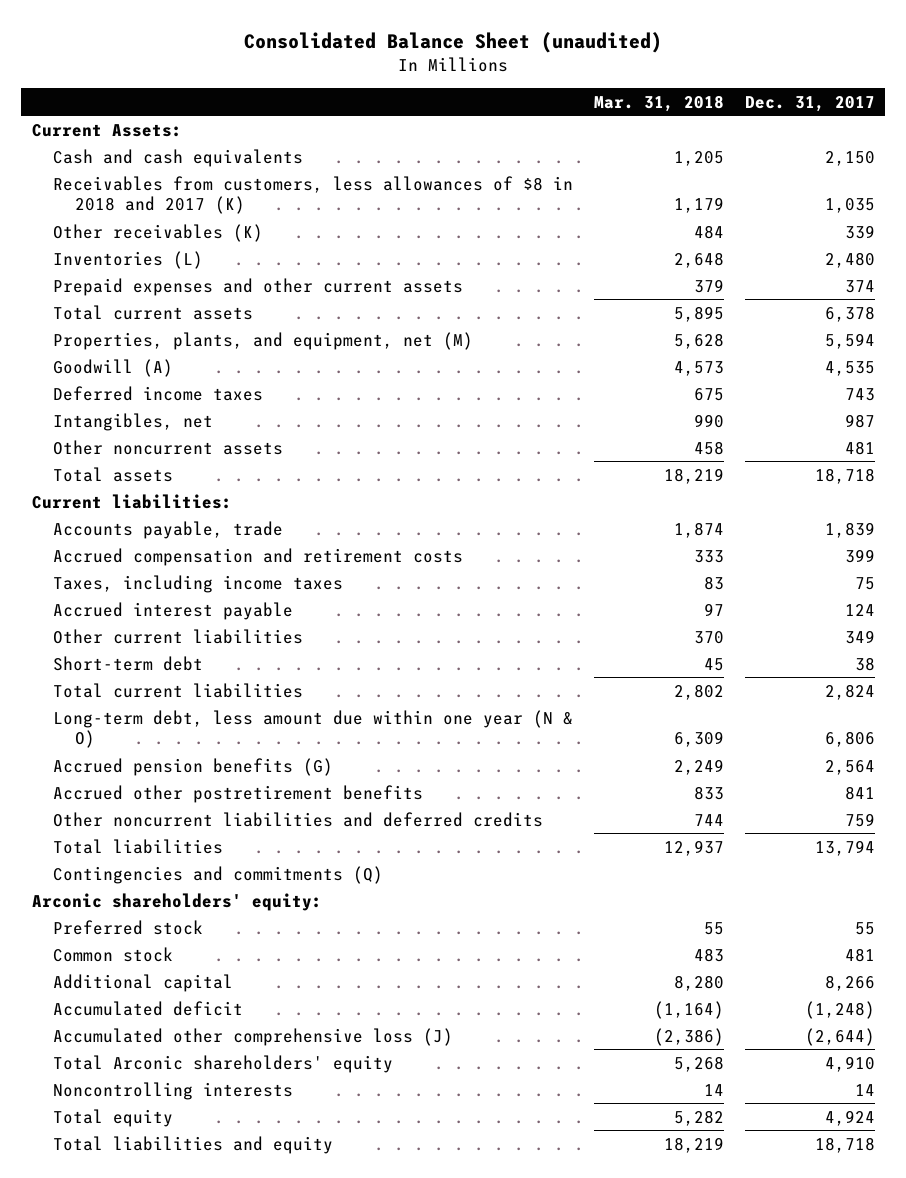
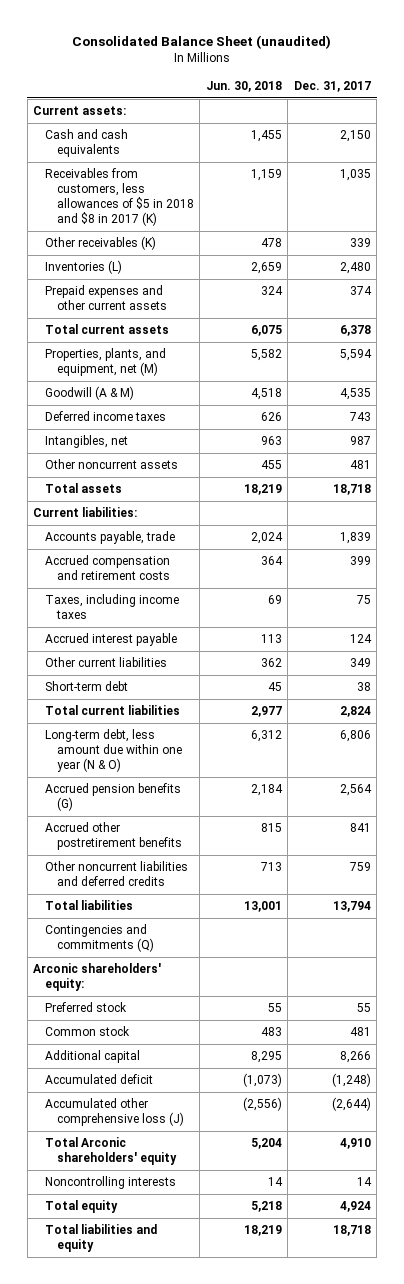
- | Mar. 31, 2018 | Dec. 31, 2017
+ | Jun. 30, 2018 | Dec. 31, 2017
- Current Assets:
+ Current assets:
- Receivables from customers, less allowances of $8 in 2018 and 2017 (K) | 1,179 | 1,035
+ Receivables from customers, less allowances of $5 in 2018 and $8 in 2017 (K) | 1,159 | 1,035
- Goodwill (A) | 4,573 | 4,535
+ Goodwill (A & M) | 4,518 | 4,535

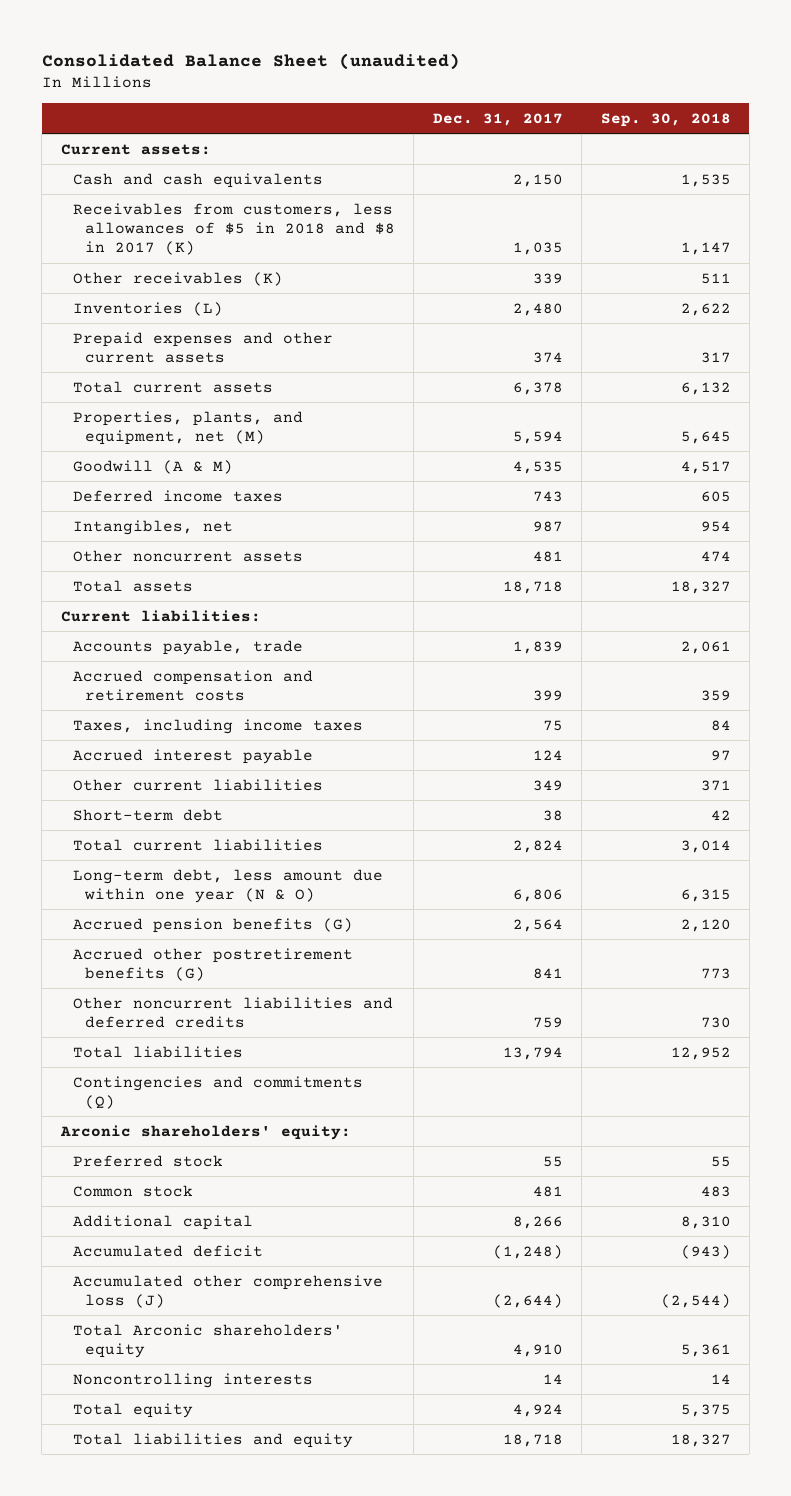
- | Jun. 30, 2018 | Dec. 31, 2017
+ | Dec. 31, 2017 | Sep. 30, 2018
- Accrued other postretirement benefits | 815 | 841
+ Accrued other postretirement benefits (G) | 841 | 773

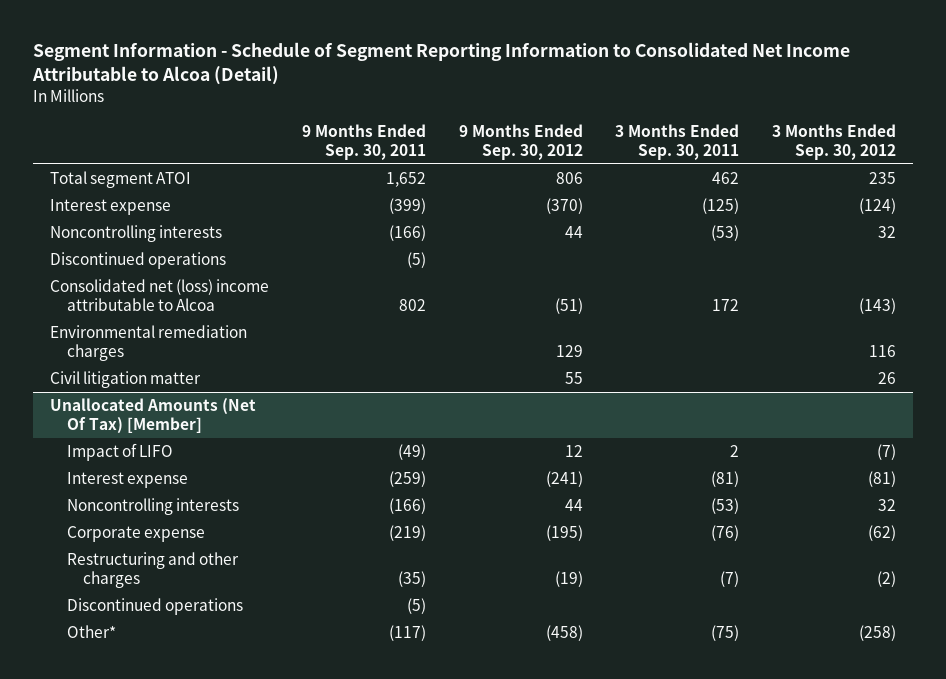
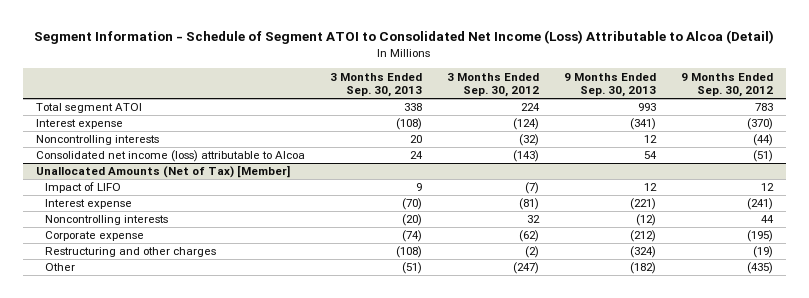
- Segment Information - Schedule of Segment Reporting Information to Consolidated Net Income Attributable to Alcoa (Detail)
+ Segment Information - Schedule of Segment ATOI to Consolidated Net Income (Loss) Attributable to Alcoa (Detail)
- | 9 Months Ended Sep. 30, 2011 | 9 Months Ended Sep. 30, 2012 | 3 Months Ended Sep. 30, 2011 | 3 Months Ended Sep. 30, 2012
+ | 3 Months Ended Sep. 30, 2013 | 3 Months Ended Sep. 30, 2012 | 9 Months Ended Sep. 30, 2013 | 9 Months Ended Sep. 30, 2012
- Total segment ATOI | 1,652 | 806 | 462 | 235
+ Total segment ATOI | 338 | 224 | 993 | 783
- Noncontrolling interests | (166) | 44 | (53) | 32
- Discontinued operations | (5) | | |
- Consolidated net (loss) income attributable to Alcoa | 802 | (51) | 172 | (143)
- Environmental remediation charges | | 129 | | 116
- Civil litigation matter | | 55 | | 26
- Unallocated Amounts (Net Of Tax) [Member]
+ Noncontrolling interests | 20 | (32) | 12 | (44)
+ Consolidated net income (loss) attributable to Alcoa | 24 | (143) | 54 | (51)
+ Unallocated Amounts (Net of Tax) [Member]
- Discontinued operations | (5) | | |
- Other* | (117) | (458) | (75) | (258)
+ Other | (51) | (247) | (182) | (435)

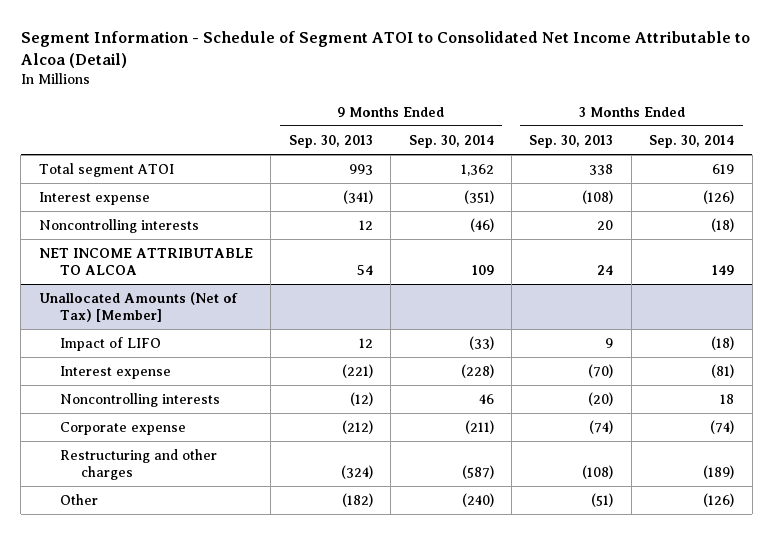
- Segment Information - Schedule of Segment ATOI to Consolidated Net Income (Loss) Attributable to Alcoa (Detail)
+ Segment Information - Schedule of Segment ATOI to Consolidated Net Income Attributable to Alcoa (Detail)
- | 3 Months Ended Sep. 30, 2013 | 3 Months Ended Sep. 30, 2012 | 9 Months Ended Sep. 30, 2013 | 9 Months Ended Sep. 30, 2012
+ | 9 Months Ended Sep. 30, 2013 | 9 Months Ended Sep. 30, 2014 | 3 Months Ended Sep. 30, 2013 | 3 Months Ended Sep. 30, 2014
- Consolidated net income (loss) attributable to Alcoa | 24 | (143) | 54 | (51)
+ NET INCOME ATTRIBUTABLE TO ALCOA | 54 | 109 | 24 | 149

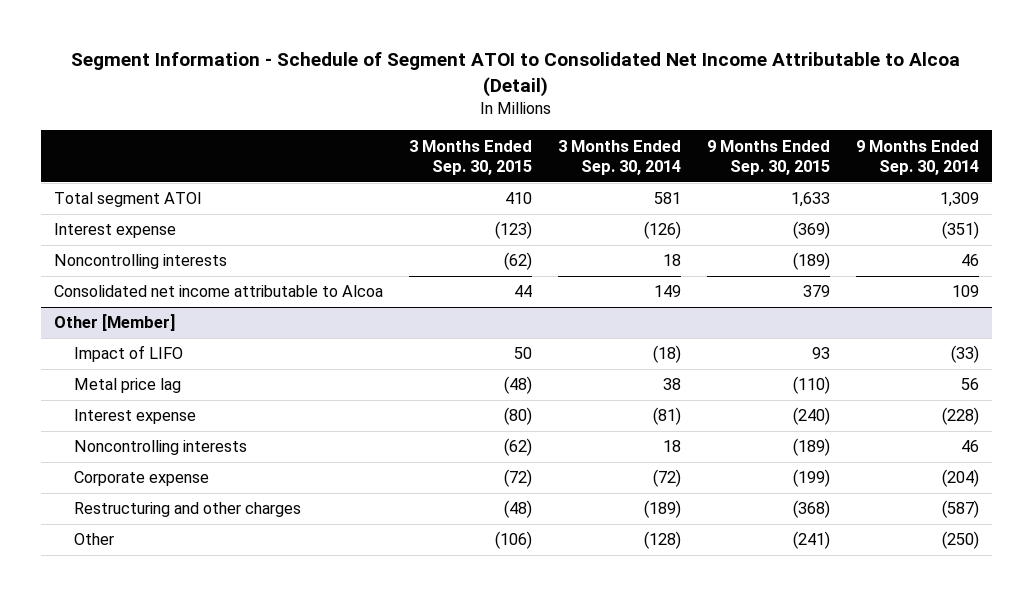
- | 9 Months Ended Sep. 30, 2013 | 9 Months Ended Sep. 30, 2014 | 3 Months Ended Sep. 30, 2013 | 3 Months Ended Sep. 30, 2014
+ | 3 Months Ended Sep. 30, 2015 | 3 Months Ended Sep. 30, 2014 | 9 Months Ended Sep. 30, 2015 | 9 Months Ended Sep. 30, 2014
- Total segment ATOI | 993 | 1,362 | 338 | 619
+ Total segment ATOI | 410 | 581 | 1,633 | 1,309
- Noncontrolling interests | 12 | (46) | 20 | (18)
- NET INCOME ATTRIBUTABLE TO ALCOA | 54 | 109 | 24 | 149
- Unallocated Amounts (Net of Tax) [Member]
+ Noncontrolling interests | (62) | 18 | (189) | 46
+ Consolidated net income attributable to Alcoa | 44 | 149 | 379 | 109
+ Other [Member]
+ Metal price lag | (48) | 38 | (110) | 56
- Corporate expense | (212) | (211) | (74) | (74)
+ Corporate expense | (72) | (72) | (199) | (204)
- Other | (182) | (240) | (51) | (126)
+ Other | (106) | (128) | (241) | (250)

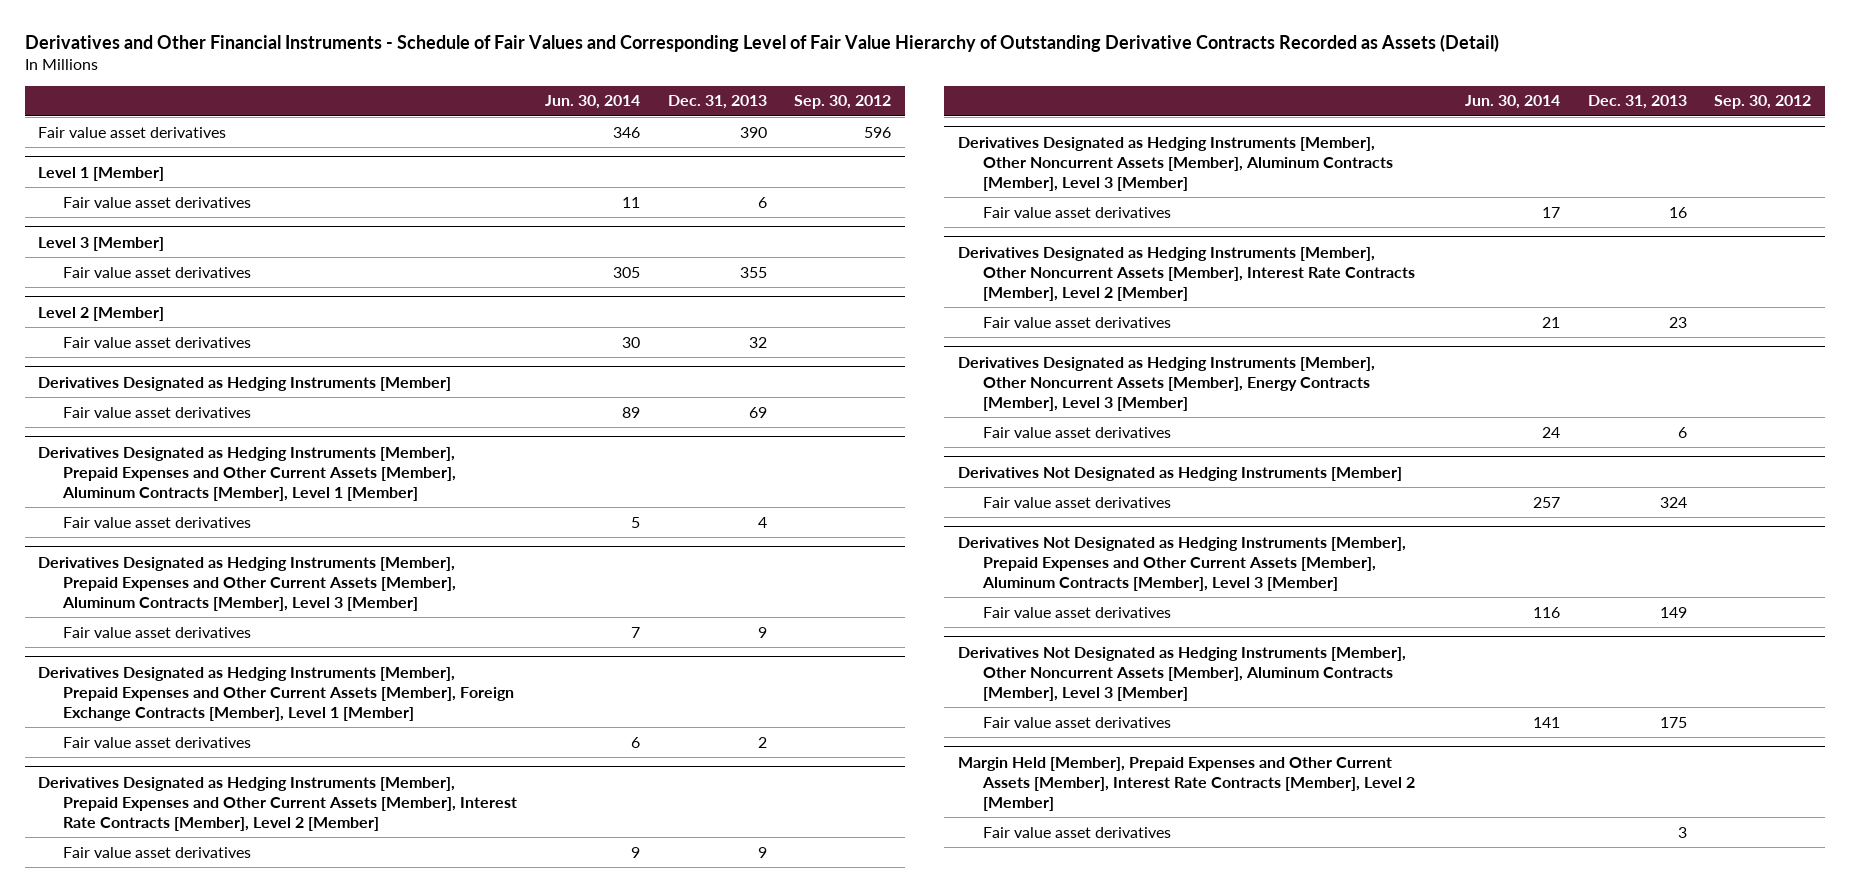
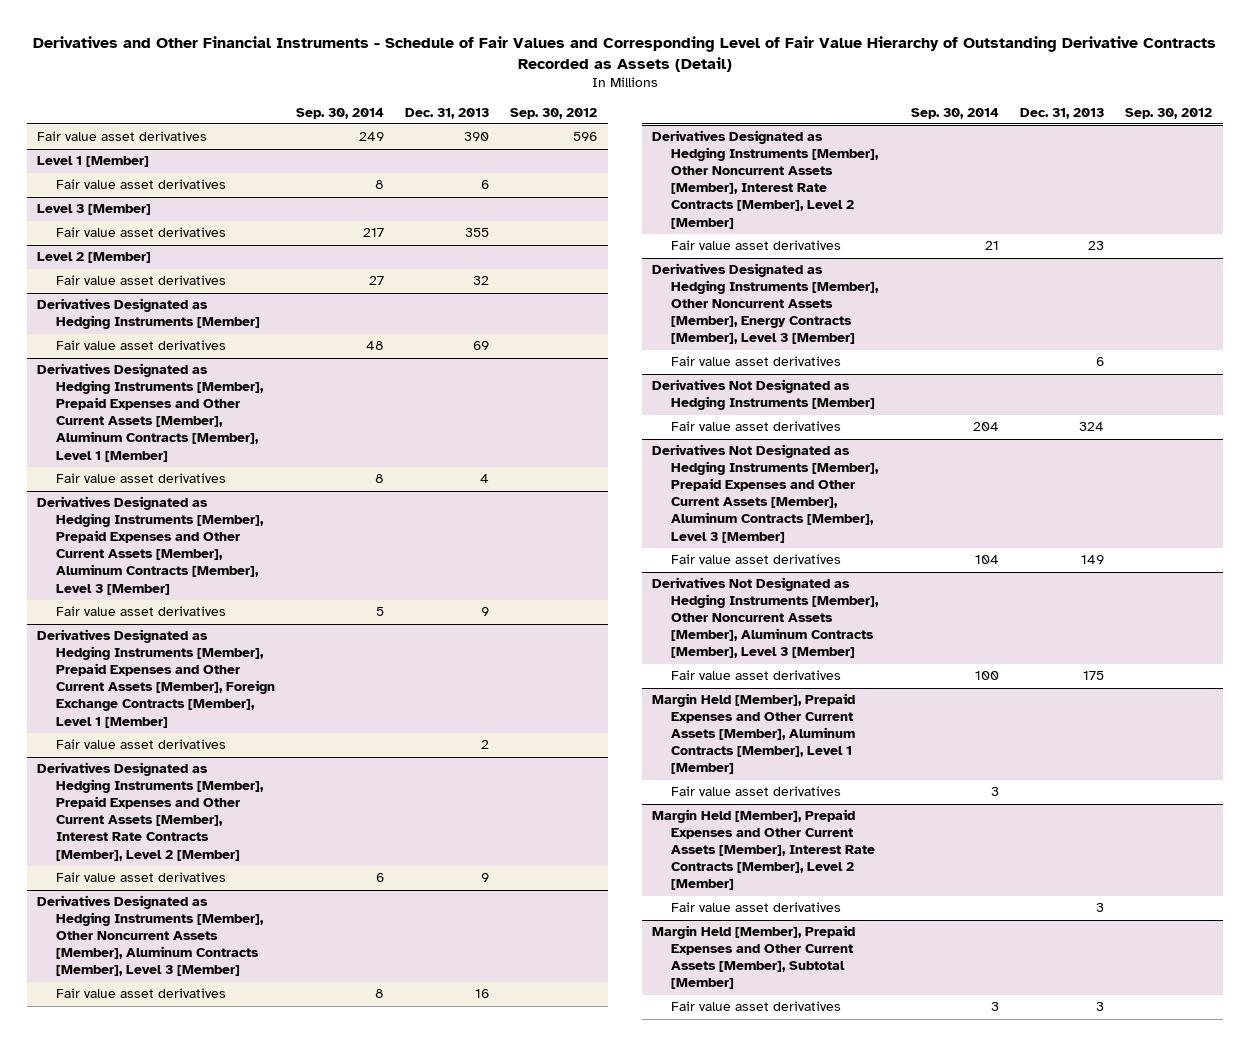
- | Jun. 30, 2014 | Dec. 31, 2013 | Sep. 30, 2012
+ | Sep. 30, 2014 | Dec. 31, 2013 | Sep. 30, 2012
+ Margin Held [Member], Prepaid Expenses and Other Current Assets [Member], Aluminum Contracts [Member], Level 1 [Member]
+ Fair value asset derivatives | 3 | |
+ Margin Held [Member], Prepaid Expenses and Other Current Assets [Member], Subtotal [Member]
+ Fair value asset derivatives | 3 | 3 |

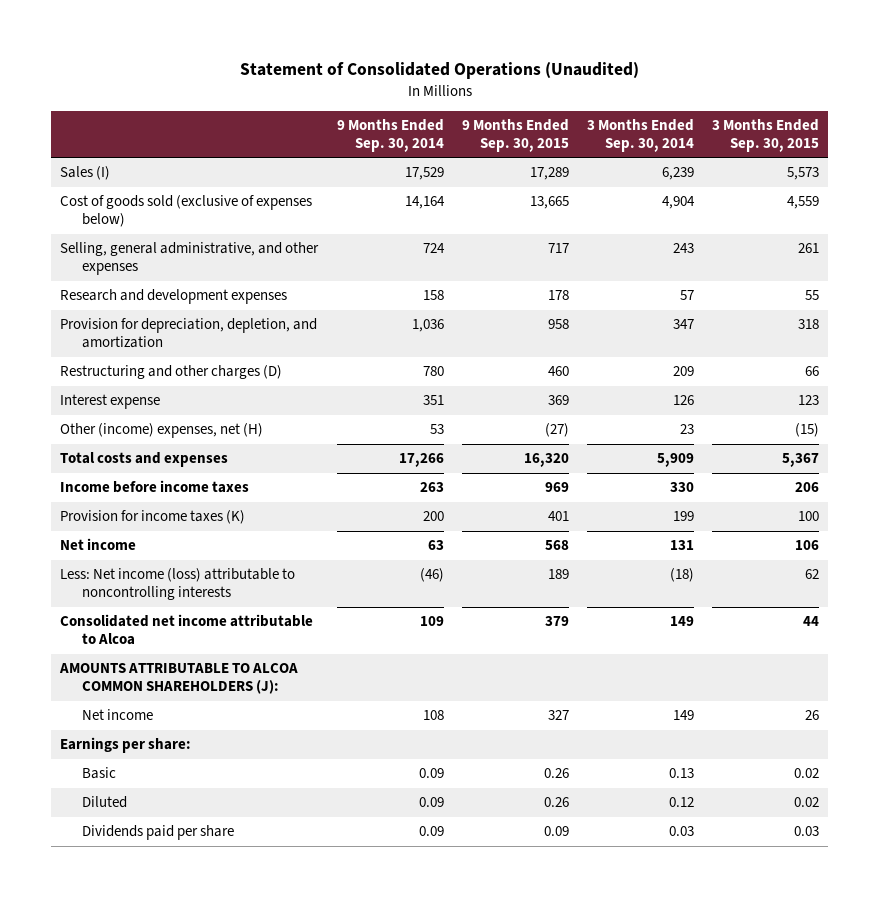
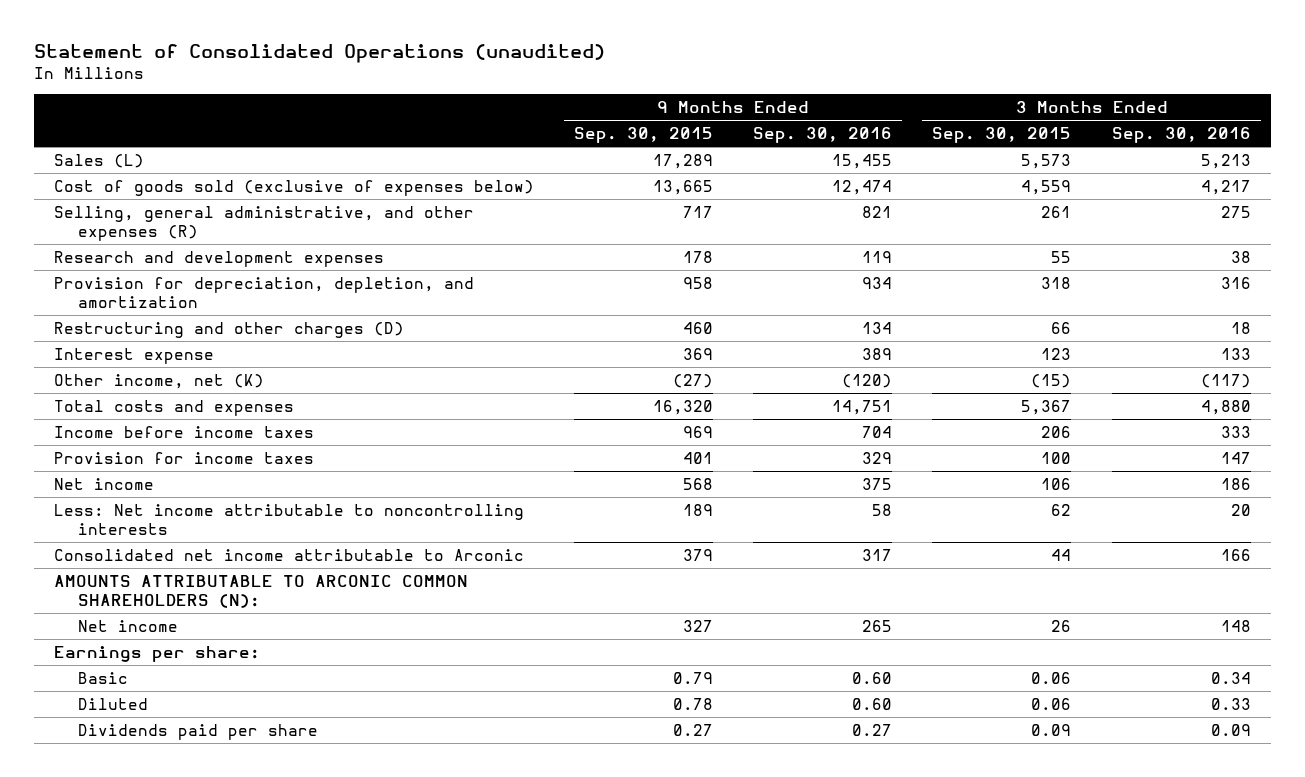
- Statement of Consolidated Operations (Unaudited)
+ Statement of Consolidated Operations (unaudited)
- | 9 Months Ended Sep. 30, 2014 | 9 Months Ended Sep. 30, 2015 | 3 Months Ended Sep. 30, 2014 | 3 Months Ended Sep. 30, 2015
+ | 9 Months Ended Sep. 30, 2015 | 9 Months Ended Sep. 30, 2016 | 3 Months Ended Sep. 30, 2015 | 3 Months Ended Sep. 30, 2016
- Sales (I) | 17,529 | 17,289 | 6,239 | 5,573
+ Sales (L) | 17,289 | 15,455 | 5,573 | 5,213
- Selling, general administrative, and other expenses | 724 | 717 | 243 | 261
+ Selling, general administrative, and other expenses (R) | 717 | 821 | 261 | 275
- Other (income) expenses, net (H) | 53 | (27) | 23 | (15)
+ Other income, net (K) | (27) | (120) | (15) | (117)
- Provision for income taxes (K) | 200 | 401 | 199 | 100
+ Provision for income taxes | 401 | 329 | 100 | 147
- Less: Net income (loss) attributable to noncontrolling interests | (46) | 189 | (18) | 62
- Consolidated net income attributable to Alcoa | 109 | 379 | 149 | 44
- AMOUNTS ATTRIBUTABLE TO ALCOA COMMON SHAREHOLDERS (J):
+ Less: Net income attributable to noncontrolling interests | 189 | 58 | 62 | 20
+ Consolidated net income attributable to Arconic | 379 | 317 | 44 | 166
+ AMOUNTS ATTRIBUTABLE TO ARCONIC COMMON SHAREHOLDERS (N):
- Basic | 0.09 | 0.26 | 0.13 | 0.02
- Diluted | 0.09 | 0.26 | 0.12 | 0.02
- Dividends paid per share | 0.09 | 0.09 | 0.03 | 0.03
+ Basic | 0.79 | 0.60 | 0.06 | 0.34
+ Diluted | 0.78 | 0.60 | 0.06 | 0.33
+ Dividends paid per share | 0.27 | 0.27 | 0.09 | 0.09

